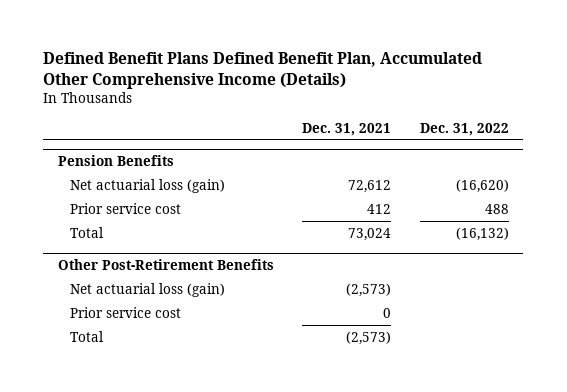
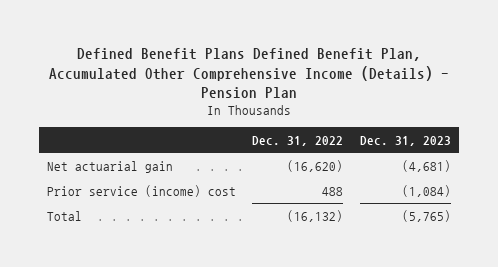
- Defined Benefit Plans Defined Benefit Plan, Accumulated Other Comprehensive Income (Details)
+ Defined Benefit Plans Defined Benefit Plan, Accumulated Other Comprehensive Income (Details) - Pension Plan
- | Dec. 31, 2021 | Dec. 31, 2022
+ | Dec. 31, 2022 | Dec. 31, 2023
- Pension Benefits
- Net actuarial loss (gain) | 72,612 | (16,620)
- Prior service cost | 412 | 488
+ Net actuarial gain | (16,620) | (4,681)
+ Prior service (income) cost | 488 | (1,084)
- Other Post-Retirement Benefits
- Net actuarial loss (gain) | (2,573) |
- Prior service cost | 0 |
- Total | (2,573) |

